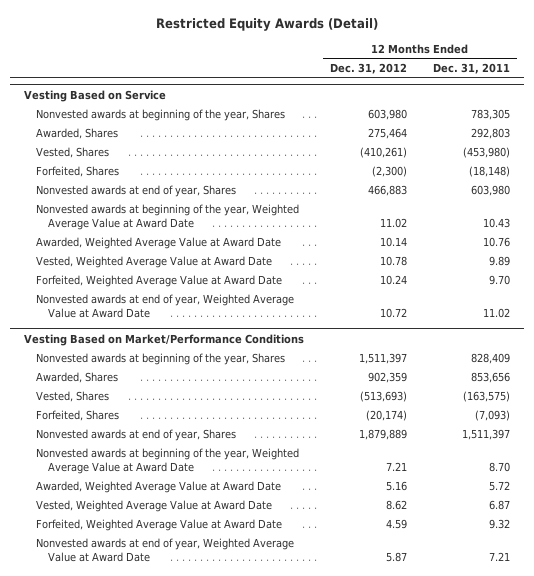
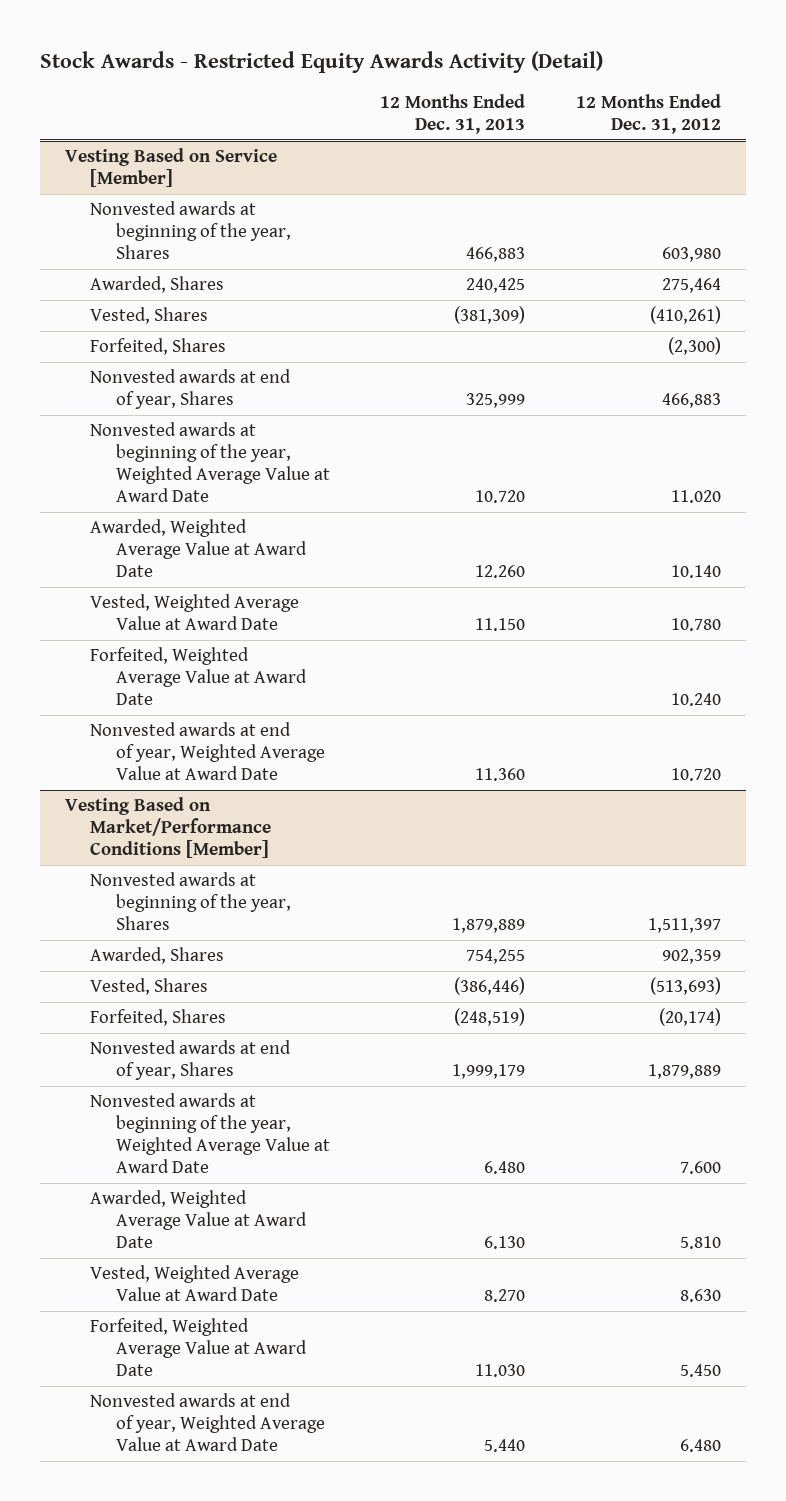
- Restricted Equity Awards (Detail)
+ Stock Awards - Restricted Equity Awards Activity (Detail)
- | 12 Months Ended Dec. 31, 2012 | 12 Months Ended Dec. 31, 2011
+ | 12 Months Ended Dec. 31, 2013 | 12 Months Ended Dec. 31, 2012
- Vesting Based on Service
+ Vesting Based on Service [Member]
- Nonvested awards at beginning of the year, Weighted Average Value at Award Date | 11.02 | 10.43
- Awarded, Weighted Average Value at Award Date | 10.14 | 10.76
- Vested, Weighted Average Value at Award Date | 10.78 | 9.89
- Forfeited, Weighted Average Value at Award Date | 10.24 | 9.70
- Nonvested awards at end of year, Weighted Average Value at Award Date | 10.72 | 11.02
- Vesting Based on Market/Performance Conditions
+ Nonvested awards at beginning of the year, Weighted Average Value at Award Date | 10.720 | 11.020
+ Awarded, Weighted Average Value at Award Date | 12.260 | 10.140
+ Vested, Weighted Average Value at Award Date | 11.150 | 10.780
+ Forfeited, Weighted Average Value at Award Date | | 10.240
+ Nonvested awards at end of year, Weighted Average Value at Award Date | 11.360 | 10.720
+ Vesting Based on Market/Performance Conditions [Member]
- Nonvested awards at beginning of the year, Weighted Average Value at Award Date | 7.21 | 8.70
- Awarded, Weighted Average Value at Award Date | 5.16 | 5.72
- Vested, Weighted Average Value at Award Date | 8.62 | 6.87
- Forfeited, Weighted Average Value at Award Date | 4.59 | 9.32
- Nonvested awards at end of year, Weighted Average Value at Award Date | 5.87 | 7.21
+ Nonvested awards at beginning of the year, Weighted Average Value at Award Date | 6.480 | 7.600
+ Awarded, Weighted Average Value at Award Date | 6.130 | 5.810
+ Vested, Weighted Average Value at Award Date | 8.270 | 8.630
+ Forfeited, Weighted Average Value at Award Date | 11.030 | 5.450
+ Nonvested awards at end of year, Weighted Average Value at Award Date | 5.440 | 6.480

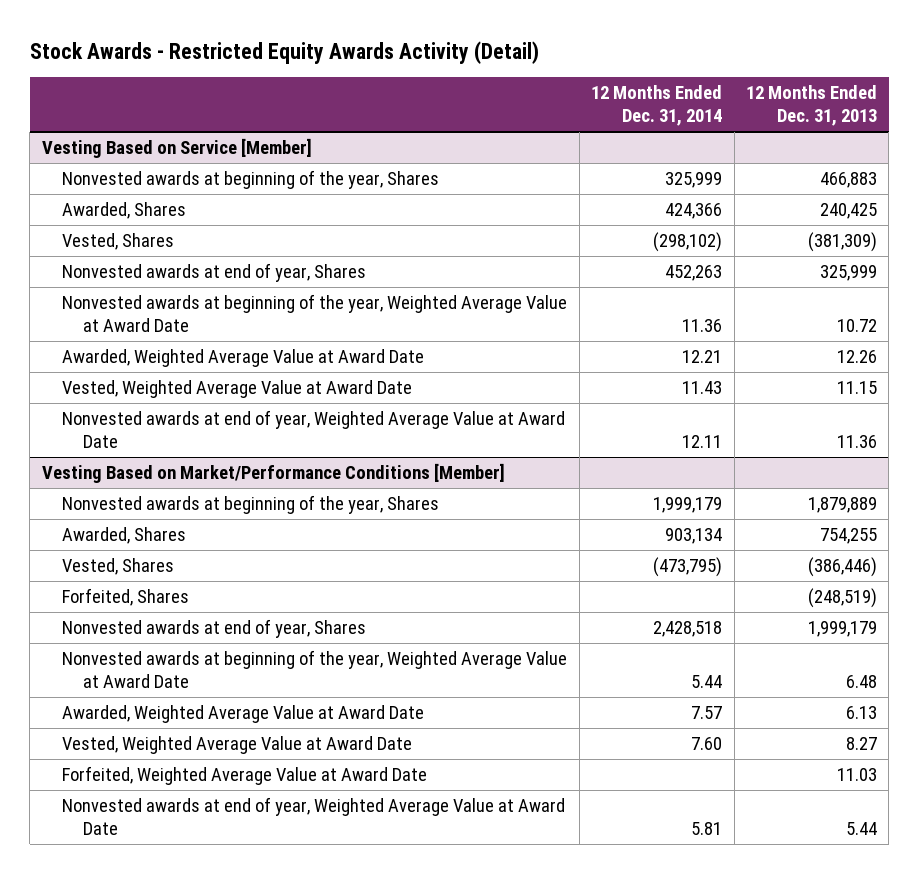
- | 12 Months Ended Dec. 31, 2013 | 12 Months Ended Dec. 31, 2012
+ | 12 Months Ended Dec. 31, 2014 | 12 Months Ended Dec. 31, 2013
@ Vesting Based on Service [Member]
- Forfeited, Shares | | (2,300)
- Nonvested awards at beginning of the year, Weighted Average Value at Award Date | 10.720 | 11.020
- Awarded, Weighted Average Value at Award Date | 12.260 | 10.140
- Vested, Weighted Average Value at Award Date | 11.150 | 10.780
- Forfeited, Weighted Average Value at Award Date | | 10.240
- Nonvested awards at end of year, Weighted Average Value at Award Date | 11.360 | 10.720
+ Nonvested awards at beginning of the year, Weighted Average Value at Award Date | 11.36 | 10.72
+ Awarded, Weighted Average Value at Award Date | 12.21 | 12.26
+ Vested, Weighted Average Value at Award Date | 11.43 | 11.15
+ Nonvested awards at end of year, Weighted Average Value at Award Date | 12.11 | 11.36
@ Vesting Based on Market/Performance Conditions [Member]
- Nonvested awards at beginning of the year, Weighted Average Value at Award Date | 6.480 | 7.600
- Awarded, Weighted Average Value at Award Date | 6.130 | 5.810
- Vested, Weighted Average Value at Award Date | 8.270 | 8.630
- Forfeited, Weighted Average Value at Award Date | 11.030 | 5.450
- Nonvested awards at end of year, Weighted Average Value at Award Date | 5.440 | 6.480
+ Nonvested awards at beginning of the year, Weighted Average Value at Award Date | 5.44 | 6.48
+ Awarded, Weighted Average Value at Award Date | 7.57 | 6.13
+ Vested, Weighted Average Value at Award Date | 7.60 | 8.27
+ Forfeited, Weighted Average Value at Award Date | | 11.03
+ Nonvested awards at end of year, Weighted Average Value at Award Date | 5.81 | 5.44

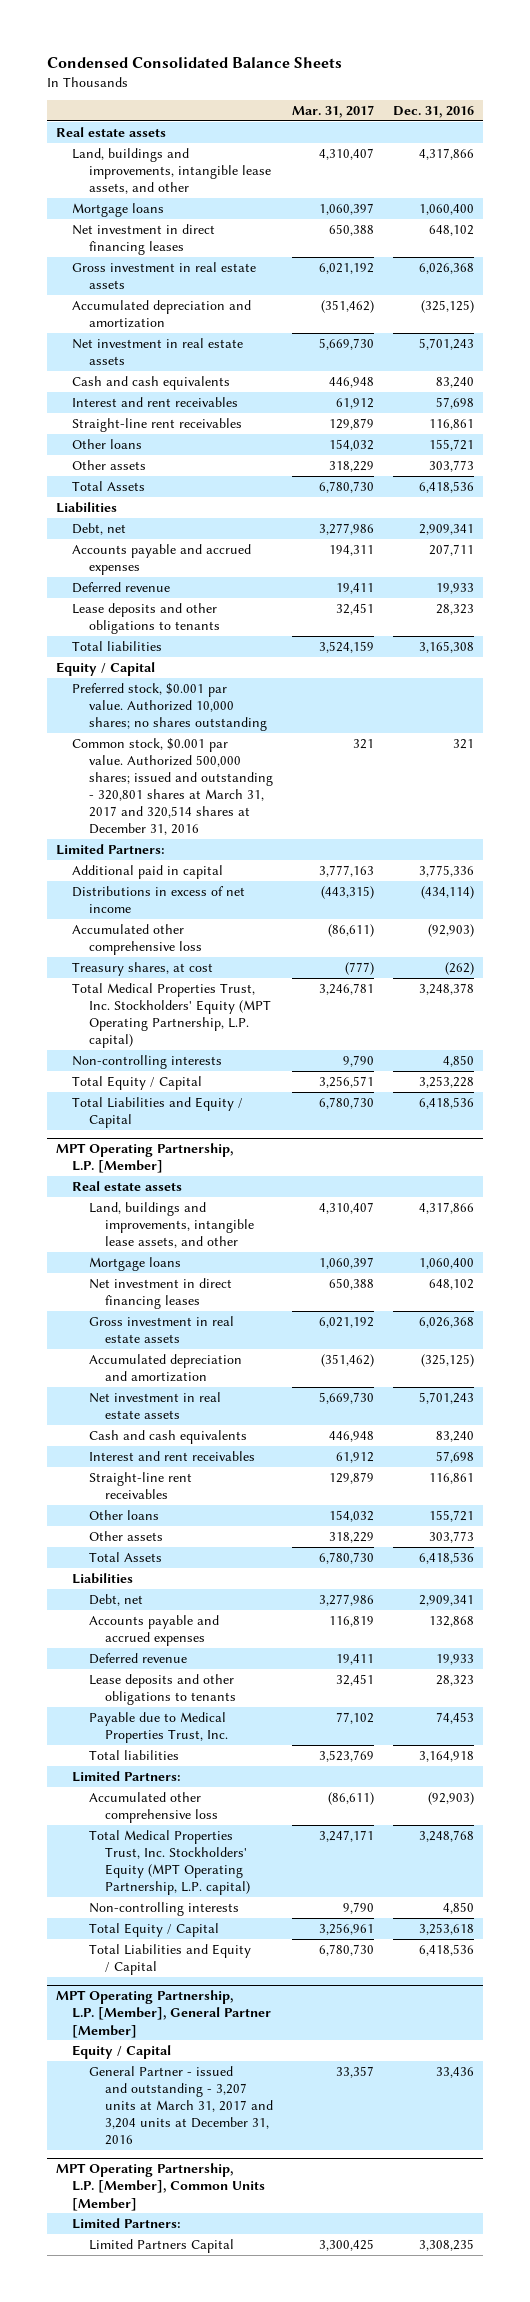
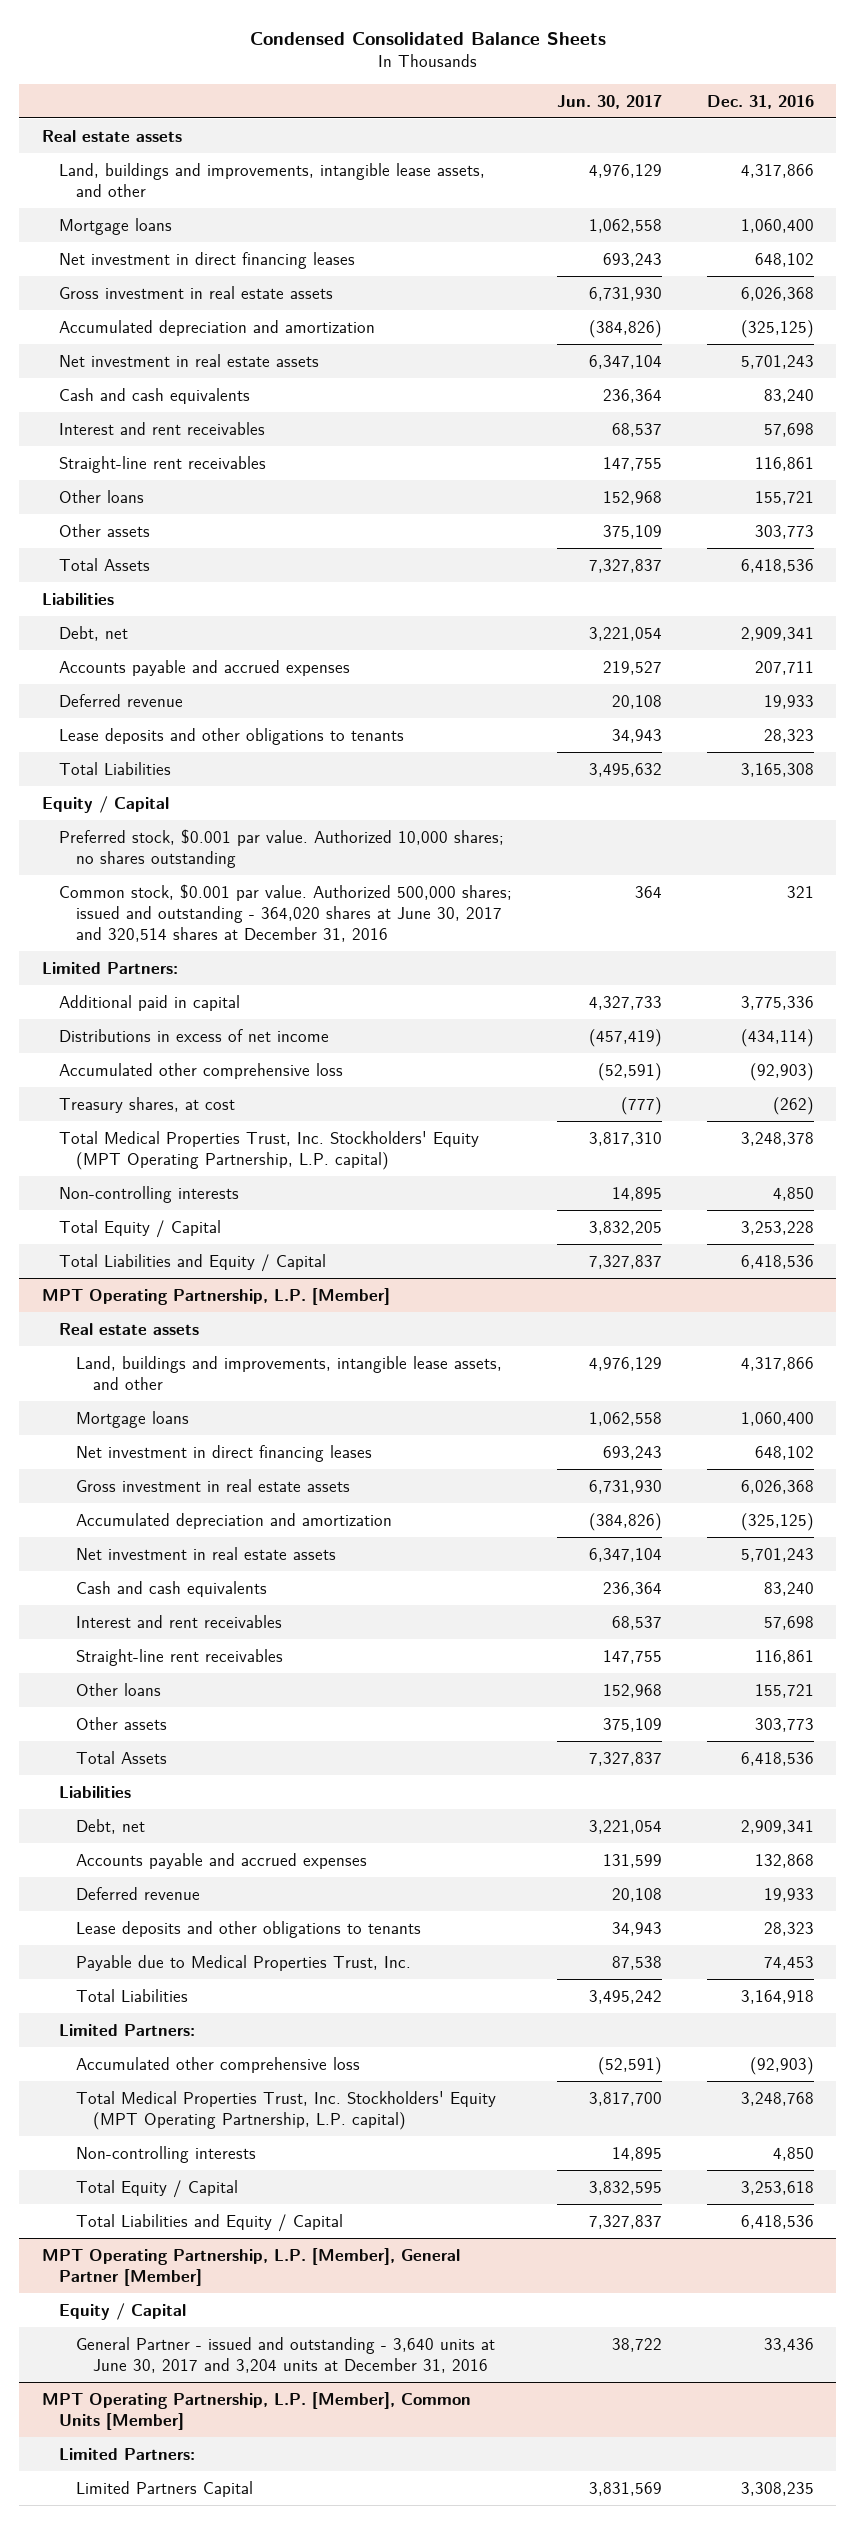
- | Mar. 31, 2017 | Dec. 31, 2016
+ | Jun. 30, 2017 | Dec. 31, 2016
- Total liabilities | 3,524,159 | 3,165,308
+ Total Liabilities | 3,495,632 | 3,165,308
- Common stock, $0.001 par value. Authorized 500,000 shares; issued and outstanding - 320,801 shares at March 31, 2017 and 320,514 shares at December 31, 2016 | 321 | 321
+ Common stock, $0.001 par value. Authorized 500,000 shares; issued and outstanding - 364,020 shares at June 30, 2017 and 320,514 shares at December 31, 2016 | 364 | 321
@ MPT Operating Partnership, L.P. [Member]
- Total liabilities | 3,523,769 | 3,164,918
+ Total Liabilities | 3,495,242 | 3,164,918
@ MPT Operating Partnership, L.P. [Member], General Partner [Member]
- General Partner - issued and outstanding - 3,207 units at March 31, 2017 and 3,204 units at December 31, 2016 | 33,357 | 33,436
+ General Partner - issued and outstanding - 3,640 units at June 30, 2017 and 3,204 units at December 31, 2016 | 38,722 | 33,436

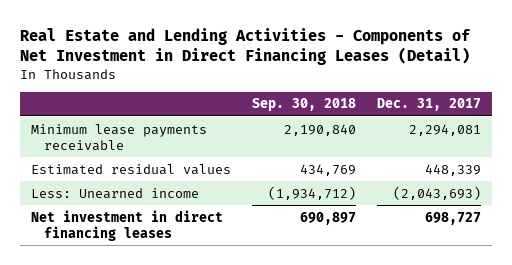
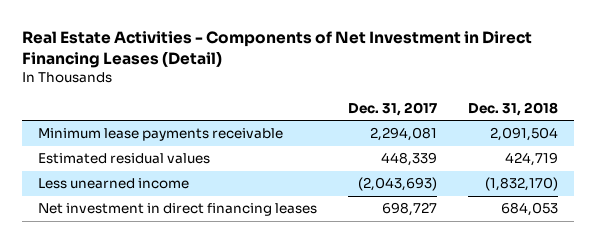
- Real Estate and Lending Activities - Components of Net Investment in Direct Financing Leases (Detail)
+ Real Estate Activities - Components of Net Investment in Direct Financing Leases (Detail)
- | Sep. 30, 2018 | Dec. 31, 2017
+ | Dec. 31, 2017 | Dec. 31, 2018
- Less: Unearned income | (1,934,712) | (2,043,693)
+ Less unearned income | (2,043,693) | (1,832,170)

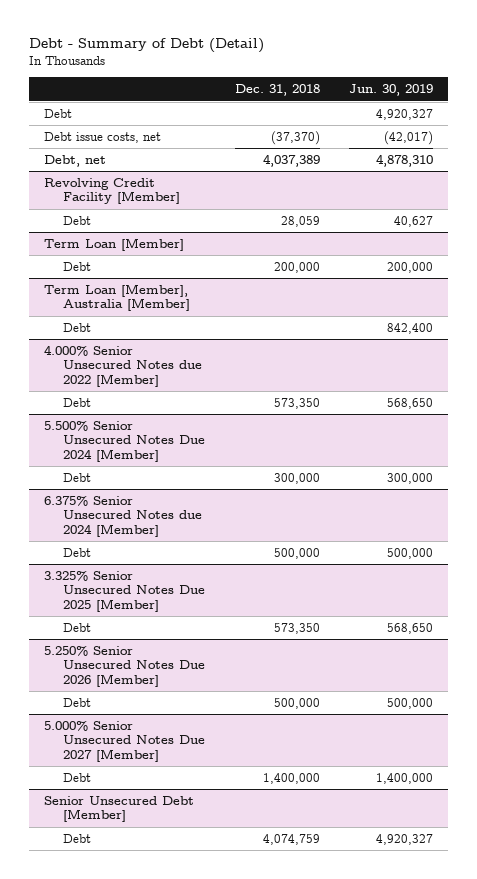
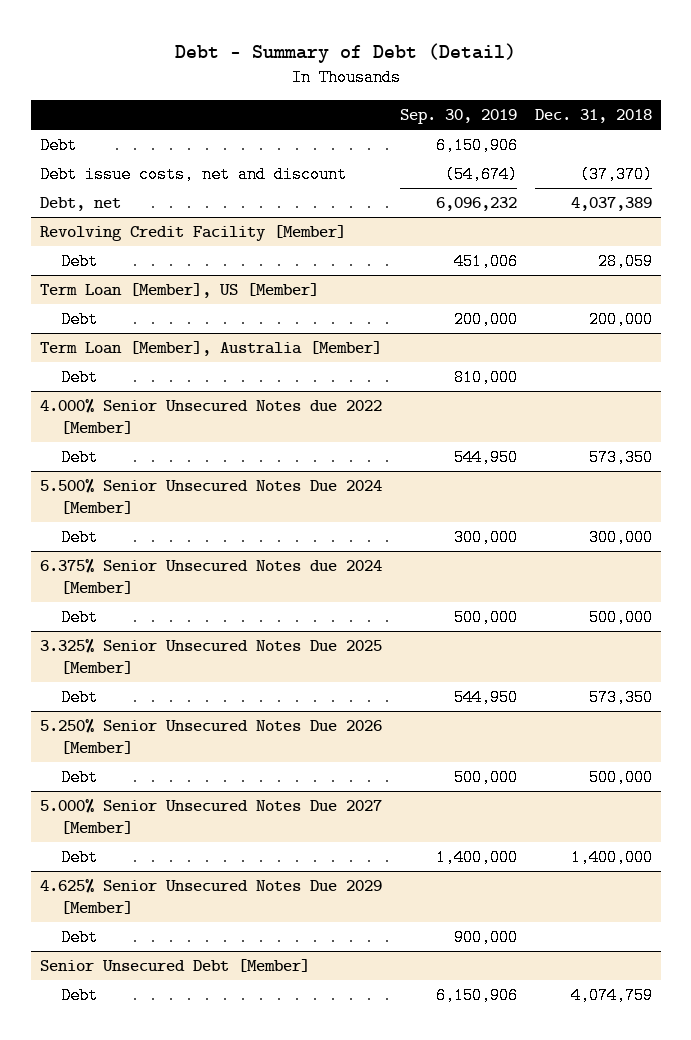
- | Dec. 31, 2018 | Jun. 30, 2019
+ | Sep. 30, 2019 | Dec. 31, 2018
- Debt issue costs, net | (37,370) | (42,017)
+ Debt issue costs, net and discount | (54,674) | (37,370)
- Term Loan [Member]
+ Term Loan [Member], US [Member]
+ 4.625% Senior Unsecured Notes Due 2029 [Member]
+ Debt | 900,000 |

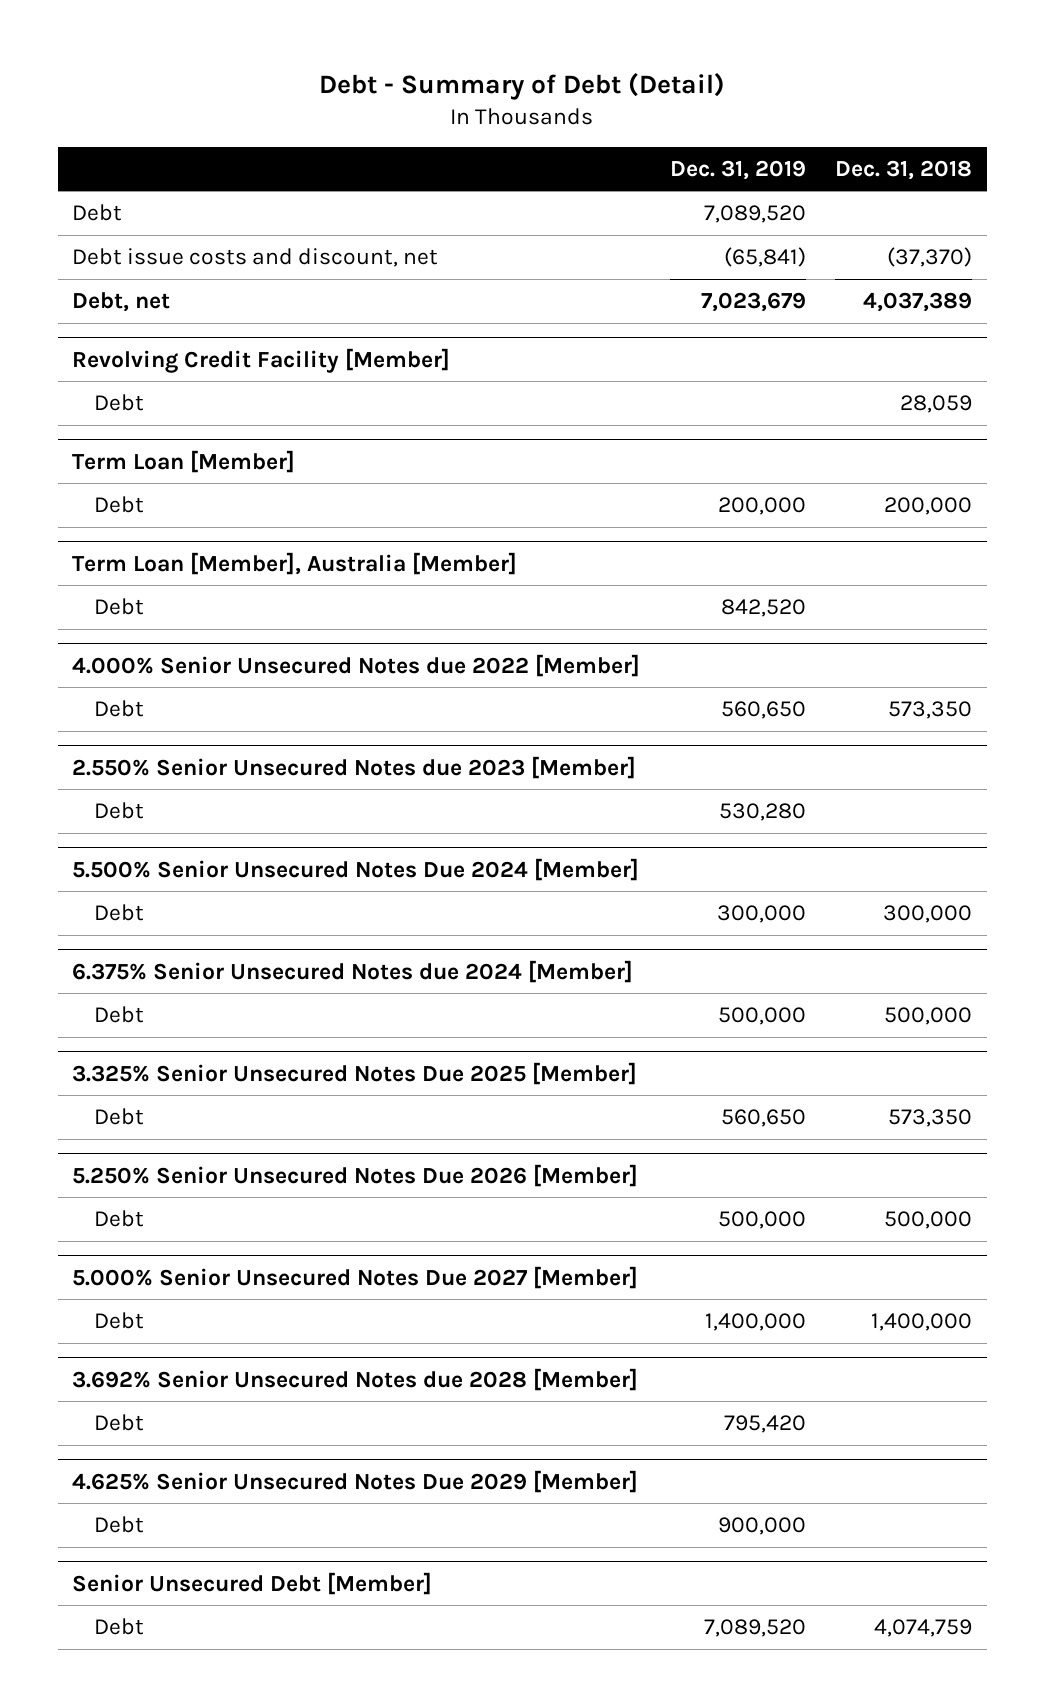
- | Sep. 30, 2019 | Dec. 31, 2018
+ | Dec. 31, 2019 | Dec. 31, 2018
- Debt issue costs, net and discount | (54,674) | (37,370)
+ Debt issue costs and discount, net | (65,841) | (37,370)
- Term Loan [Member], US [Member]
+ Term Loan [Member]
+ 2.550% Senior Unsecured Notes due 2023 [Member]
+ Debt | 530,280 |
+ 3.692% Senior Unsecured Notes due 2028 [Member]
+ Debt | 795,420 |

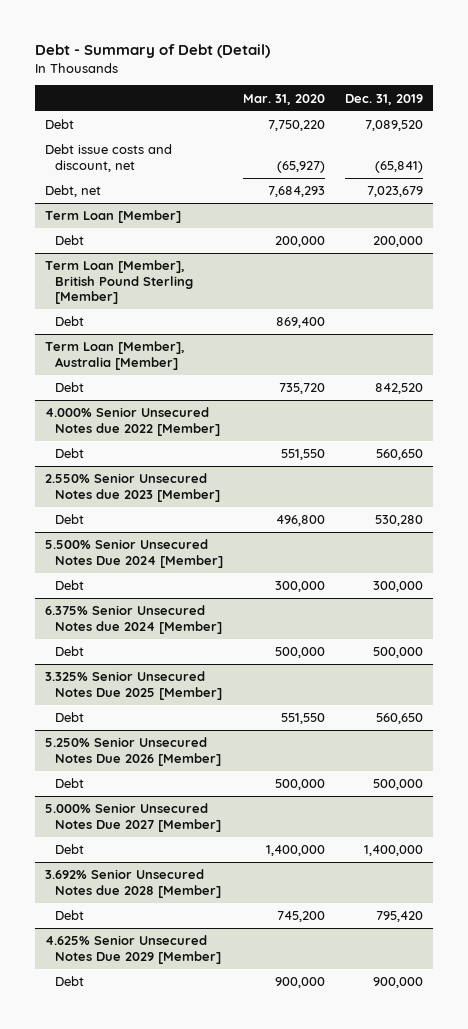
- | Dec. 31, 2019 | Dec. 31, 2018
+ | Mar. 31, 2020 | Dec. 31, 2019
- Revolving Credit Facility [Member]
- Debt | | 28,059
+ Term Loan [Member], British Pound Sterling [Member]
+ Debt | 869,400 |
- Senior Unsecured Debt [Member]
- Debt | 7,089,520 | 4,074,759

